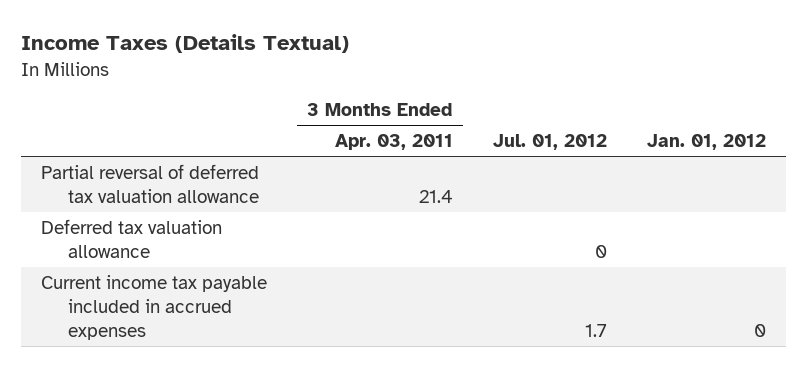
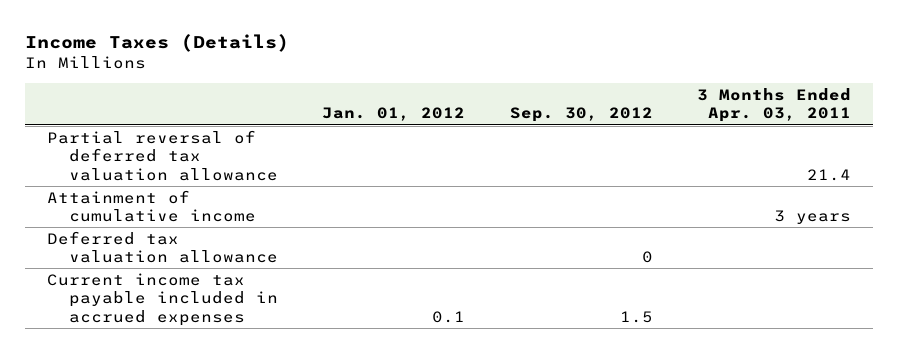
- Income Taxes (Details Textual)
+ Income Taxes (Details)
- | 3 Months Ended Apr. 03, 2011 | Jul. 01, 2012 | Jan. 01, 2012
+ | Jan. 01, 2012 | Sep. 30, 2012 | 3 Months Ended Apr. 03, 2011
+ Attainment of cumulative income | | | 3 years
- Current income tax payable included in accrued expenses | | 1.7 | 0
+ Current income tax payable included in accrued expenses | 0.1 | 1.5 |

